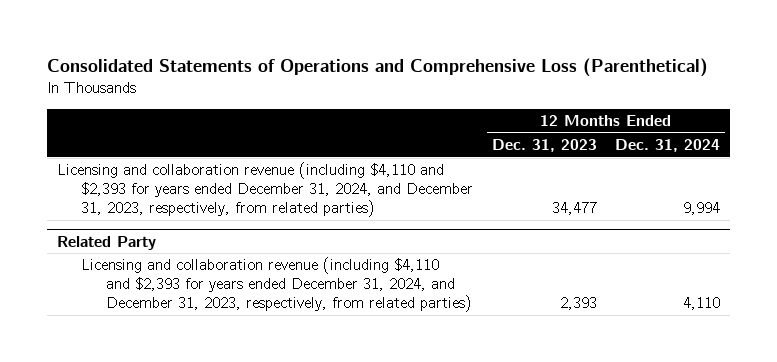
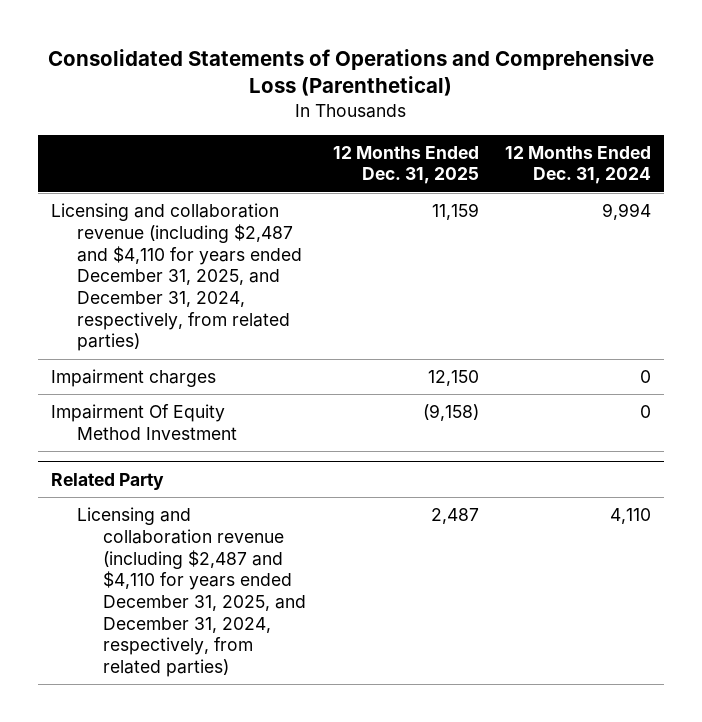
- | 12 Months Ended Dec. 31, 2023 | 12 Months Ended Dec. 31, 2024
+ | 12 Months Ended Dec. 31, 2025 | 12 Months Ended Dec. 31, 2024
- Licensing and collaboration revenue (including $4,110 and $2,393 for years ended December 31, 2024, and December 31, 2023, respectively, from related parties) | 34,477 | 9,994
+ Licensing and collaboration revenue (including $2,487 and $4,110 for years ended December 31, 2025, and December 31, 2024, respectively, from related parties) | 11,159 | 9,994
+ Impairment charges | 12,150 | 0
+ Impairment Of Equity Method Investment | (9,158) | 0
@ Related Party
- Licensing and collaboration revenue (including $4,110 and $2,393 for years ended December 31, 2024, and December 31, 2023, respectively, from related parties) | 2,393 | 4,110
+ Licensing and collaboration revenue (including $2,487 and $4,110 for years ended December 31, 2025, and December 31, 2024, respectively, from related parties) | 2,487 | 4,110

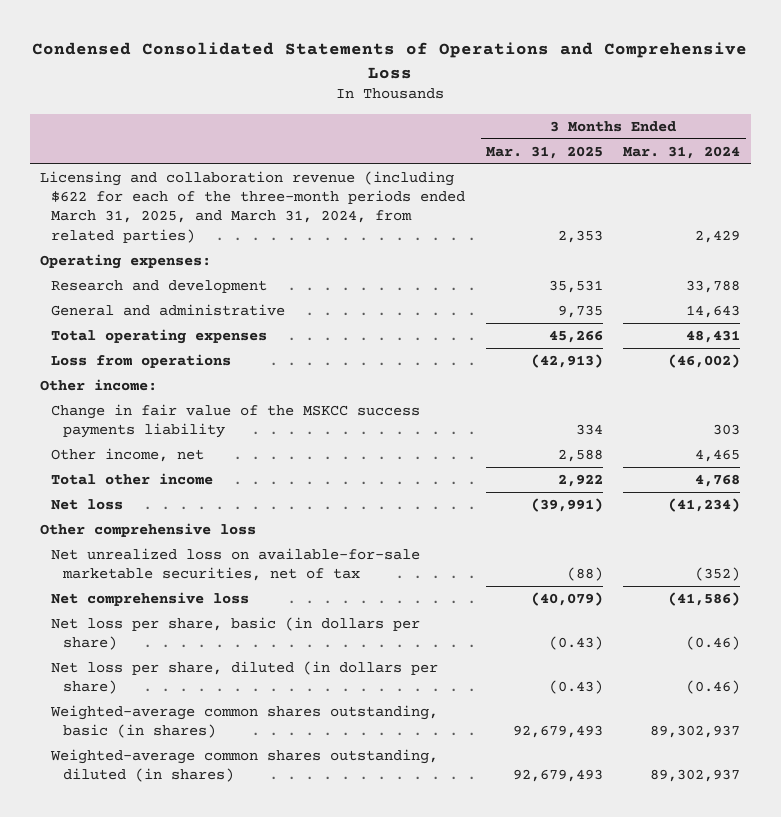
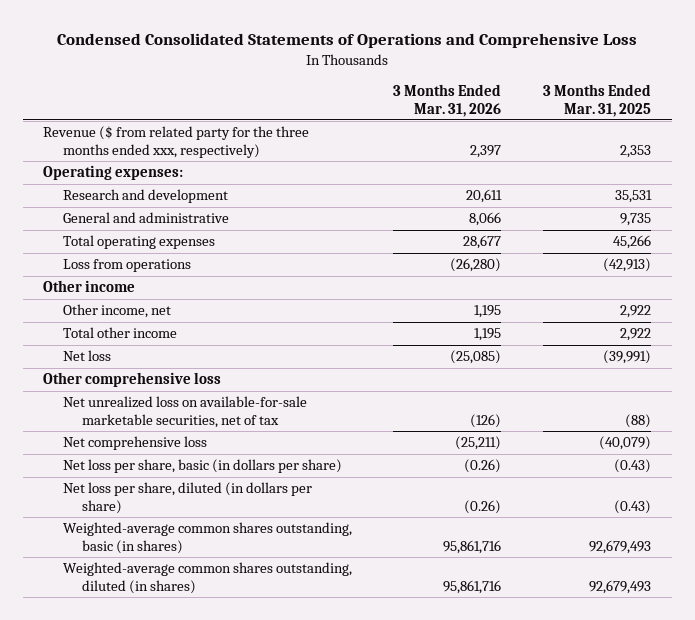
- | 3 Months Ended Mar. 31, 2025 | 3 Months Ended Mar. 31, 2024
+ | 3 Months Ended Mar. 31, 2026 | 3 Months Ended Mar. 31, 2025
- Licensing and collaboration revenue (including $622 for each of the three-month periods ended March 31, 2025, and March 31, 2024, from related parties) | 2,353 | 2,429
+ Revenue ($ from related party for the three months ended xxx, respectively) | 2,397 | 2,353
- Other income:
- Change in fair value of the MSKCC success payments liability | 334 | 303
- Other income, net | 2,588 | 4,465
+ Other income
+ Other income, net | 1,195 | 2,922

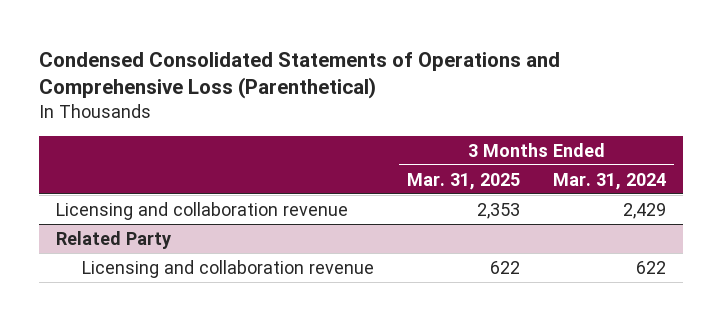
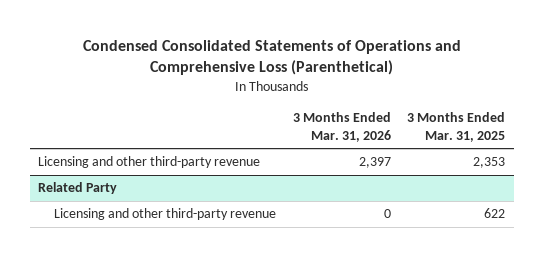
- | 3 Months Ended Mar. 31, 2025 | 3 Months Ended Mar. 31, 2024
+ | 3 Months Ended Mar. 31, 2026 | 3 Months Ended Mar. 31, 2025
- Licensing and collaboration revenue | 2,353 | 2,429
+ Licensing and other third-party revenue | 2,397 | 2,353
@ Related Party
- Licensing and collaboration revenue | 622 | 622
+ Licensing and other third-party revenue | 0 | 622

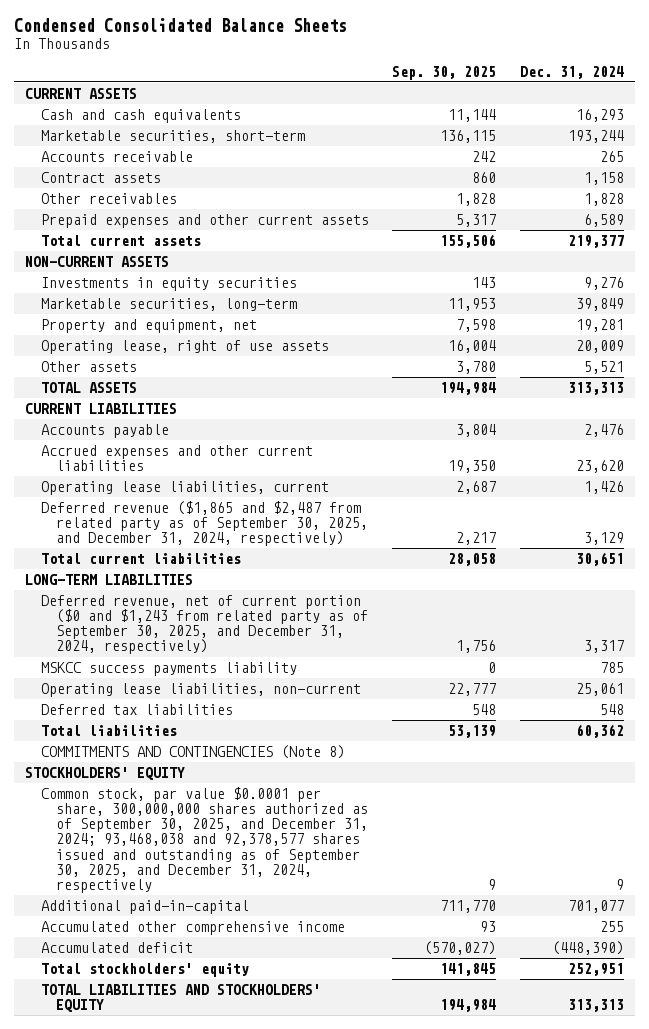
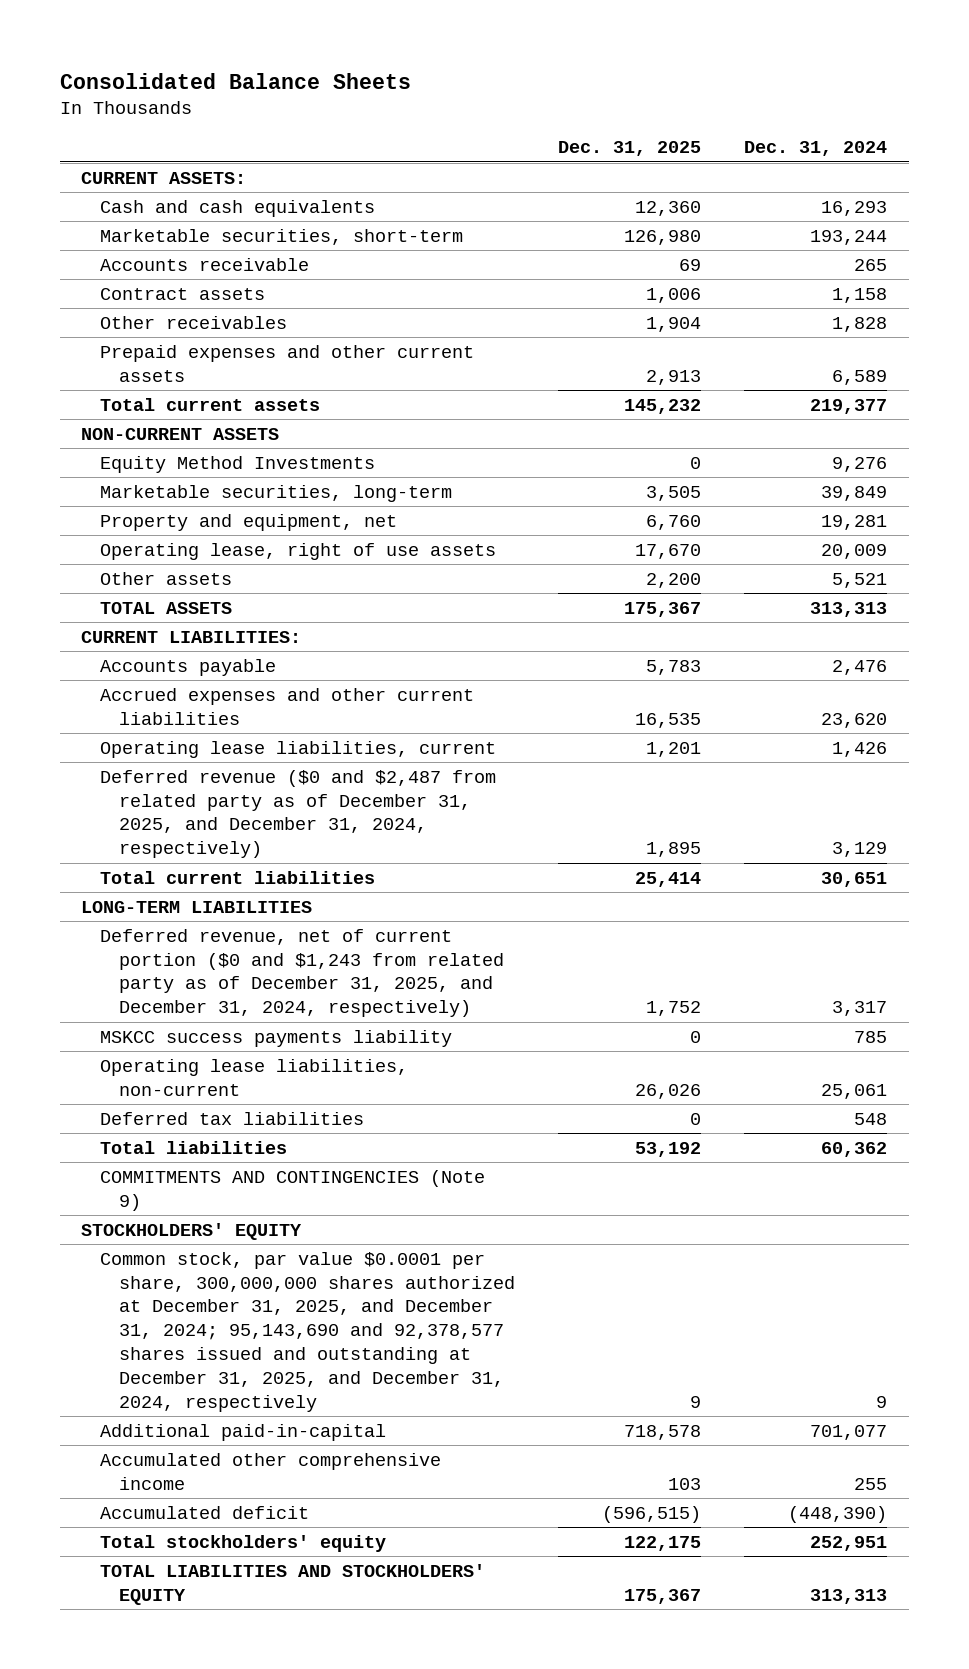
- Condensed Consolidated Balance Sheets
+ Consolidated Balance Sheets
- | Sep. 30, 2025 | Dec. 31, 2024
+ | Dec. 31, 2025 | Dec. 31, 2024
- CURRENT ASSETS
+ CURRENT ASSETS:
- Investments in equity securities | 143 | 9,276
+ Equity Method Investments | 0 | 9,276
- CURRENT LIABILITIES
+ CURRENT LIABILITIES:
- Deferred revenue ($1,865 and $2,487 from related party as of September 30, 2025, and December 31, 2024, respectively) | 2,217 | 3,129
+ Deferred revenue ($0 and $2,487 from related party as of December 31, 2025, and December 31, 2024, respectively) | 1,895 | 3,129
- Deferred revenue, net of current portion ($0 and $1,243 from related party as of September 30, 2025, and December 31, 2024, respectively) | 1,756 | 3,317
+ Deferred revenue, net of current portion ($0 and $1,243 from related party as of December 31, 2025, and December 31, 2024, respectively) | 1,752 | 3,317
- COMMITMENTS AND CONTINGENCIES (Note 8)
+ COMMITMENTS AND CONTINGENCIES (Note 9)
- Common stock, par value $0.0001 per share, 300,000,000 shares authorized as of September 30, 2025, and December 31, 2024; 93,468,038 and 92,378,577 shares issued and outstanding as of September 30, 2025, and December 31, 2024, respectively | 9 | 9
+ Common stock, par value $0.0001 per share, 300,000,000 shares authorized at December 31, 2025, and December 31, 2024; 95,143,690 and 92,378,577 shares issued and outstanding at December 31, 2025, and December 31, 2024, respectively | 9 | 9

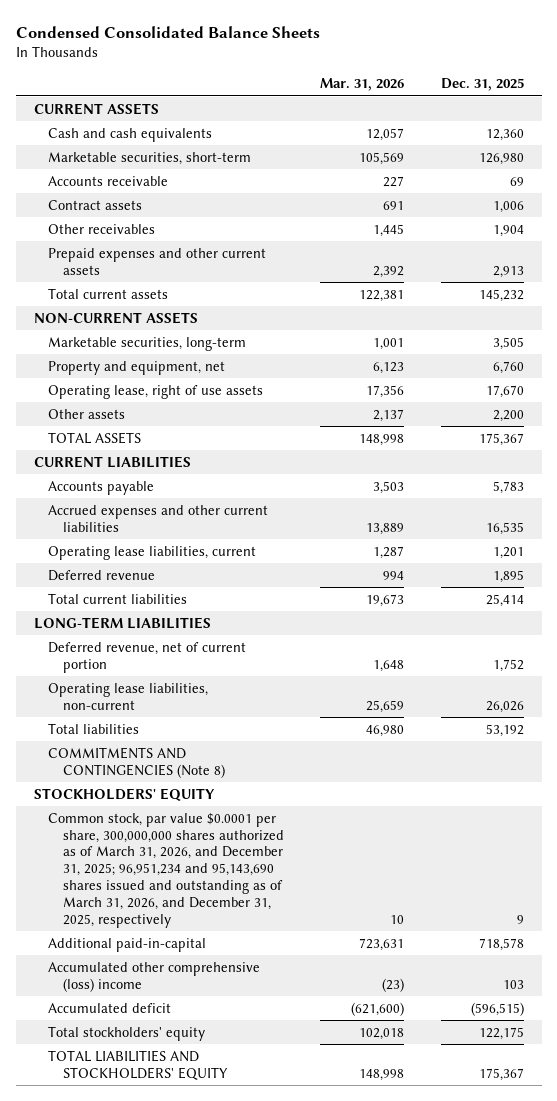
- Consolidated Balance Sheets
+ Condensed Consolidated Balance Sheets
- | Dec. 31, 2025 | Dec. 31, 2024
+ | Mar. 31, 2026 | Dec. 31, 2025
- CURRENT ASSETS:
+ CURRENT ASSETS
- Equity Method Investments | 0 | 9,276
- CURRENT LIABILITIES:
+ CURRENT LIABILITIES
- Deferred revenue ($0 and $2,487 from related party as of December 31, 2025, and December 31, 2024, respectively) | 1,895 | 3,129
+ Deferred revenue | 994 | 1,895
- Deferred revenue, net of current portion ($0 and $1,243 from related party as of December 31, 2025, and December 31, 2024, respectively) | 1,752 | 3,317
- MSKCC success payments liability | 0 | 785
+ Deferred revenue, net of current portion | 1,648 | 1,752
- Deferred tax liabilities | 0 | 548
- COMMITMENTS AND CONTINGENCIES (Note 9)
+ COMMITMENTS AND CONTINGENCIES (Note 8)
- Common stock, par value $0.0001 per share, 300,000,000 shares authorized at December 31, 2025, and December 31, 2024; 95,143,690 and 92,378,577 shares issued and outstanding at December 31, 2025, and December 31, 2024, respectively | 9 | 9
+ Common stock, par value $0.0001 per share, 300,000,000 shares authorized as of March 31, 2026, and December 31, 2025; 96,951,234 and 95,143,690 shares issued and outstanding as of March 31, 2026, and December 31, 2025, respectively | 10 | 9
- Accumulated other comprehensive income | 103 | 255
+ Accumulated other comprehensive (loss) income | (23) | 103

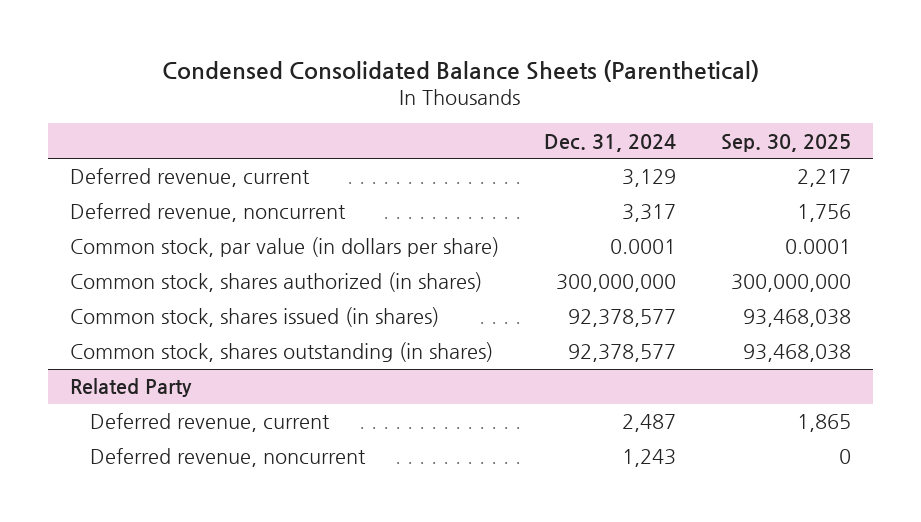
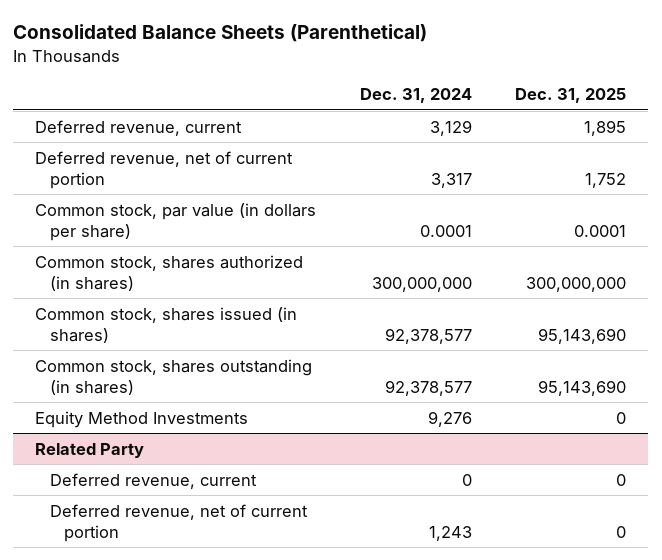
- Condensed Consolidated Balance Sheets (Parenthetical)
+ Consolidated Balance Sheets (Parenthetical)
- | Dec. 31, 2024 | Sep. 30, 2025
+ | Dec. 31, 2024 | Dec. 31, 2025
- Deferred revenue, noncurrent | 3,317 | 1,756
+ Deferred revenue, net of current portion | 3,317 | 1,752
+ Equity Method Investments | 9,276 | 0
@ Related Party
- Deferred revenue, current | 2,487 | 1,865
- Deferred revenue, noncurrent | 1,243 | 0
+ Deferred revenue, current | 0 | 0
+ Deferred revenue, net of current portion | 1,243 | 0

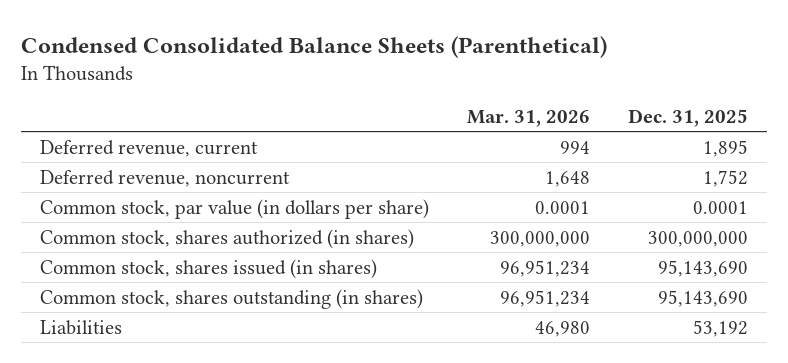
- Consolidated Balance Sheets (Parenthetical)
+ Condensed Consolidated Balance Sheets (Parenthetical)
- | Dec. 31, 2024 | Dec. 31, 2025
+ | Mar. 31, 2026 | Dec. 31, 2025
- Deferred revenue, net of current portion | 3,317 | 1,752
+ Deferred revenue, noncurrent | 1,648 | 1,752
- Equity Method Investments | 9,276 | 0
- Related Party
- Deferred revenue, current | 0 | 0
- Deferred revenue, net of current portion | 1,243 | 0
+ Liabilities | 46,980 | 53,192

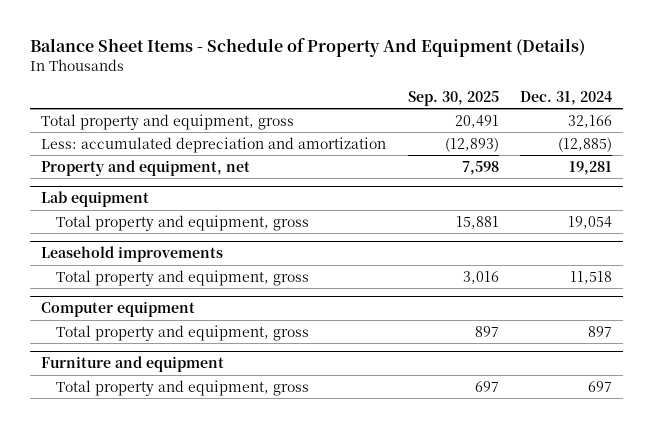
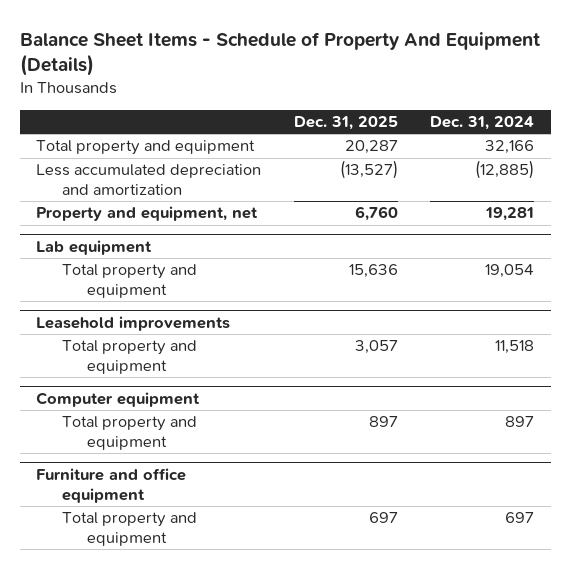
- | Sep. 30, 2025 | Dec. 31, 2024
+ | Dec. 31, 2025 | Dec. 31, 2024
- Total property and equipment, gross | 20,491 | 32,166
- Less: accumulated depreciation and amortization | (12,893) | (12,885)
+ Total property and equipment | 20,287 | 32,166
+ Less accumulated depreciation and amortization | (13,527) | (12,885)
@ Lab equipment
- Total property and equipment, gross | 15,881 | 19,054
+ Total property and equipment | 15,636 | 19,054
@ Leasehold improvements
- Total property and equipment, gross | 3,016 | 11,518
+ Total property and equipment | 3,057 | 11,518
@ Computer equipment
- Total property and equipment, gross | 897 | 897
- Furniture and equipment
- Total property and equipment, gross | 697 | 697
@ Computer equipment
+ Total property and equipment | 897 | 897
+ Furniture and office equipment
+ Total property and equipment | 697 | 697

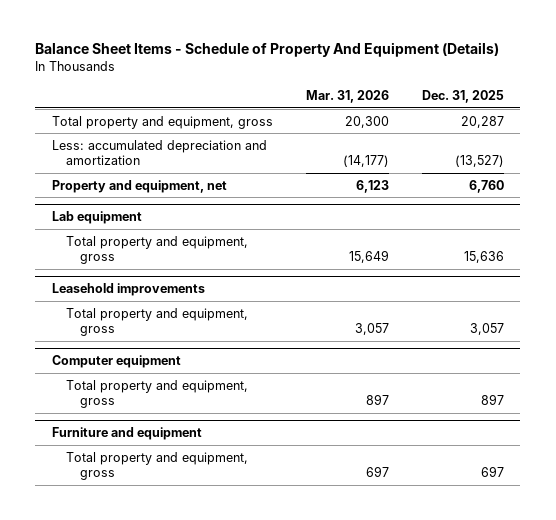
- | Dec. 31, 2025 | Dec. 31, 2024
+ | Mar. 31, 2026 | Dec. 31, 2025
- Total property and equipment | 20,287 | 32,166
- Less accumulated depreciation and amortization | (13,527) | (12,885)
+ Total property and equipment, gross | 20,300 | 20,287
+ Less: accumulated depreciation and amortization | (14,177) | (13,527)
@ Lab equipment
- Total property and equipment | 15,636 | 19,054
+ Total property and equipment, gross | 15,649 | 15,636
@ Leasehold improvements
- Total property and equipment | 3,057 | 11,518
+ Total property and equipment, gross | 3,057 | 3,057
@ Computer equipment
- Total property and equipment | 897 | 897
- Furniture and office equipment
- Total property and equipment | 697 | 697
@ Computer equipment
+ Total property and equipment, gross | 897 | 897
+ Furniture and equipment
+ Total property and equipment, gross | 697 | 697

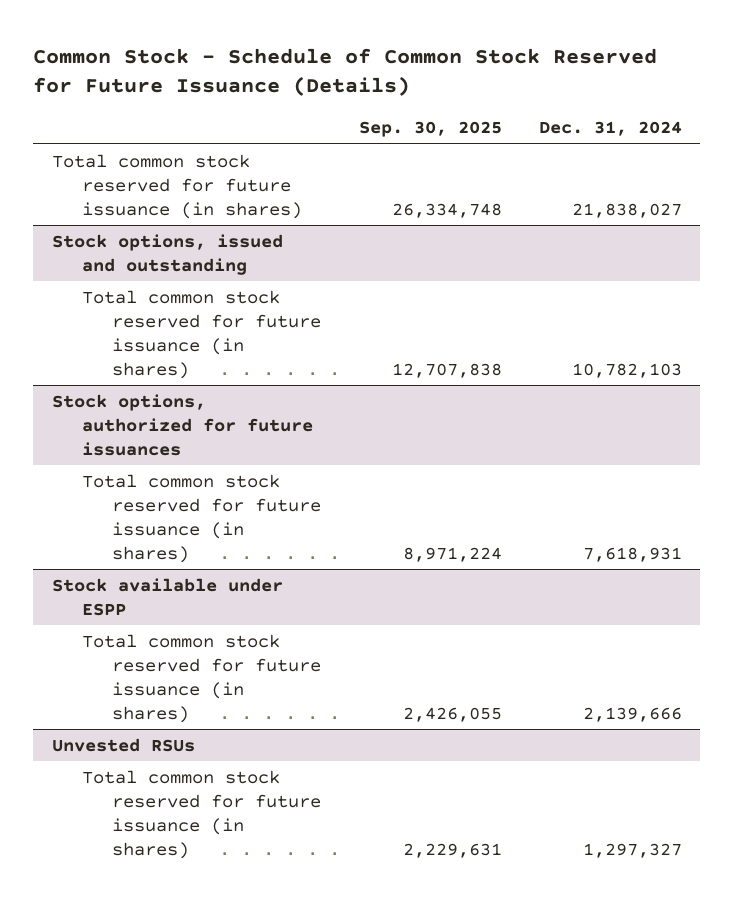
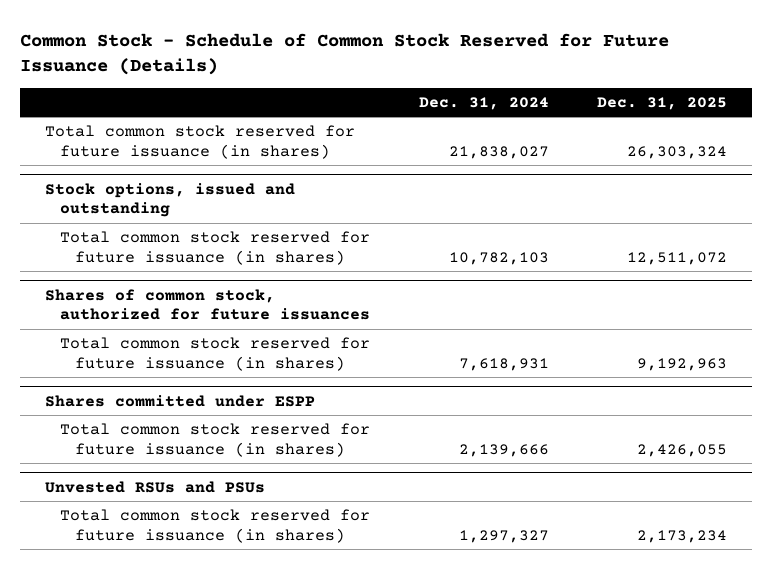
- | Sep. 30, 2025 | Dec. 31, 2024
+ | Dec. 31, 2024 | Dec. 31, 2025
- Stock options, authorized for future issuances
+ Shares of common stock, authorized for future issuances
- Stock available under ESPP
+ Shares committed under ESPP
- Unvested RSUs
+ Unvested RSUs and PSUs

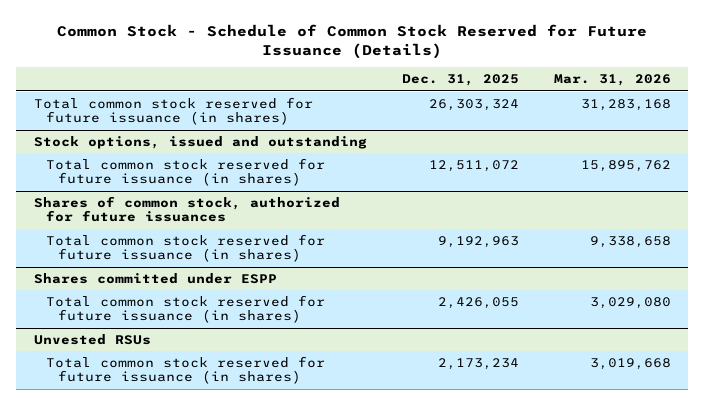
- | Dec. 31, 2024 | Dec. 31, 2025
+ | Dec. 31, 2025 | Mar. 31, 2026
- Unvested RSUs and PSUs
+ Unvested RSUs

